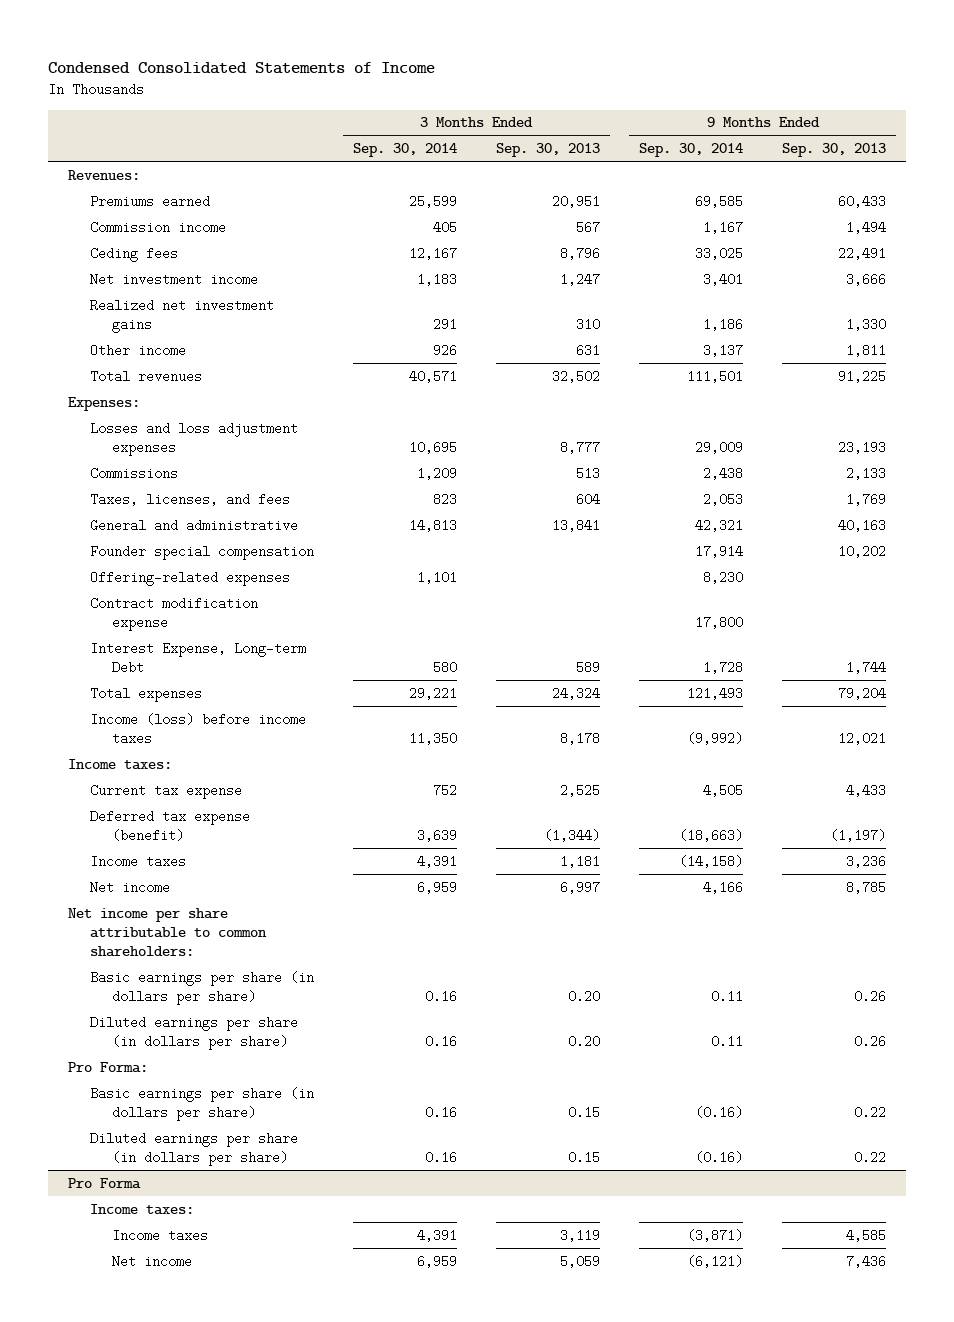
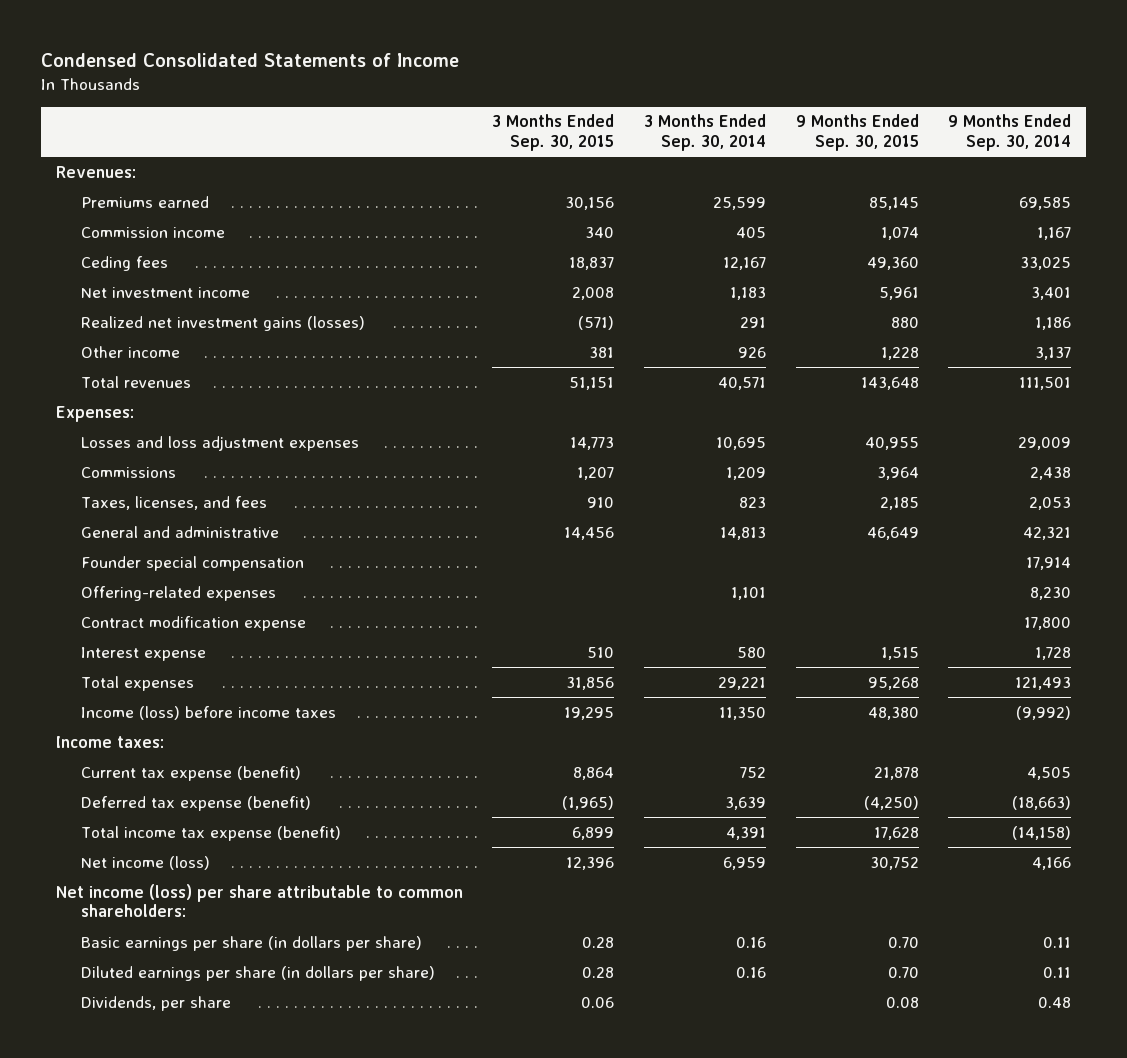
- | 3 Months Ended Sep. 30, 2014 | 3 Months Ended Sep. 30, 2013 | 9 Months Ended Sep. 30, 2014 | 9 Months Ended Sep. 30, 2013
+ | 3 Months Ended Sep. 30, 2015 | 3 Months Ended Sep. 30, 2014 | 9 Months Ended Sep. 30, 2015 | 9 Months Ended Sep. 30, 2014
- Realized net investment gains | 291 | 310 | 1,186 | 1,330
+ Realized net investment gains (losses) | (571) | 291 | 880 | 1,186
- Interest Expense, Long-term Debt | 580 | 589 | 1,728 | 1,744
+ Interest expense | 510 | 580 | 1,515 | 1,728
- Current tax expense | 752 | 2,525 | 4,505 | 4,433
+ Current tax expense (benefit) | 8,864 | 752 | 21,878 | 4,505
- Income taxes | 4,391 | 1,181 | (14,158) | 3,236
- Net income | 6,959 | 6,997 | 4,166 | 8,785
- Net income per share attributable to common shareholders:
+ Total income tax expense (benefit) | 6,899 | 4,391 | 17,628 | (14,158)
+ Net income (loss) | 12,396 | 6,959 | 30,752 | 4,166
+ Net income (loss) per share attributable to common shareholders:
- Pro Forma:
- Basic earnings per share (in dollars per share) | 0.16 | 0.15 | (0.16) | 0.22
- Diluted earnings per share (in dollars per share) | 0.16 | 0.15 | (0.16) | 0.22
- Pro Forma
- Income taxes:
- Income taxes | 4,391 | 3,119 | (3,871) | 4,585
- Net income | 6,959 | 5,059 | (6,121) | 7,436
+ Dividends, per share | 0.06 | | 0.08 | 0.48

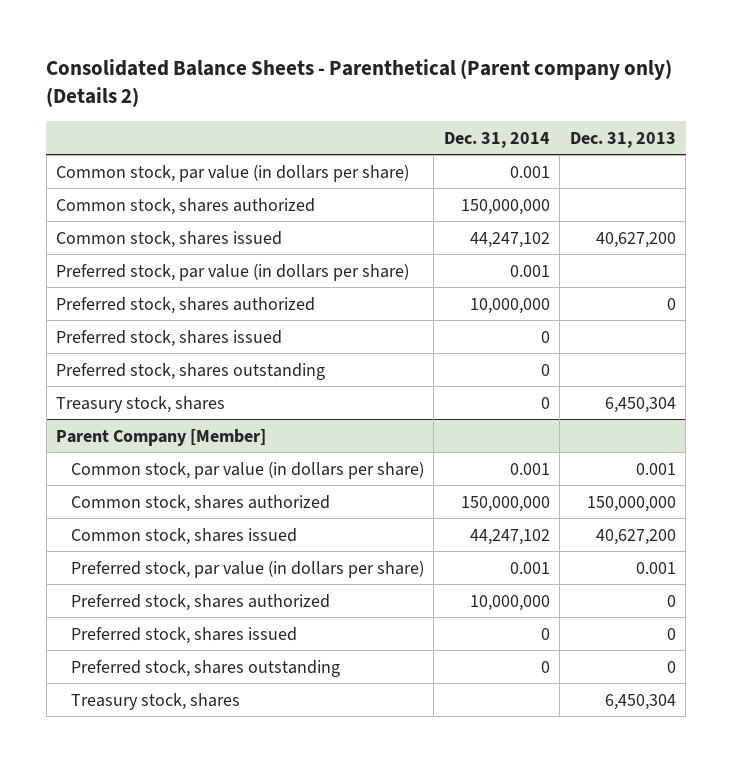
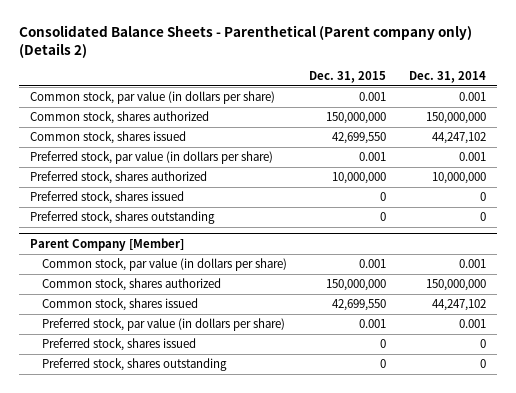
- | Dec. 31, 2014 | Dec. 31, 2013
+ | Dec. 31, 2015 | Dec. 31, 2014
- Treasury stock, shares | 0 | 6,450,304
@ Parent Company [Member]
- Preferred stock, shares authorized | 10,000,000 | 0
- Treasury stock, shares | | 6,450,304

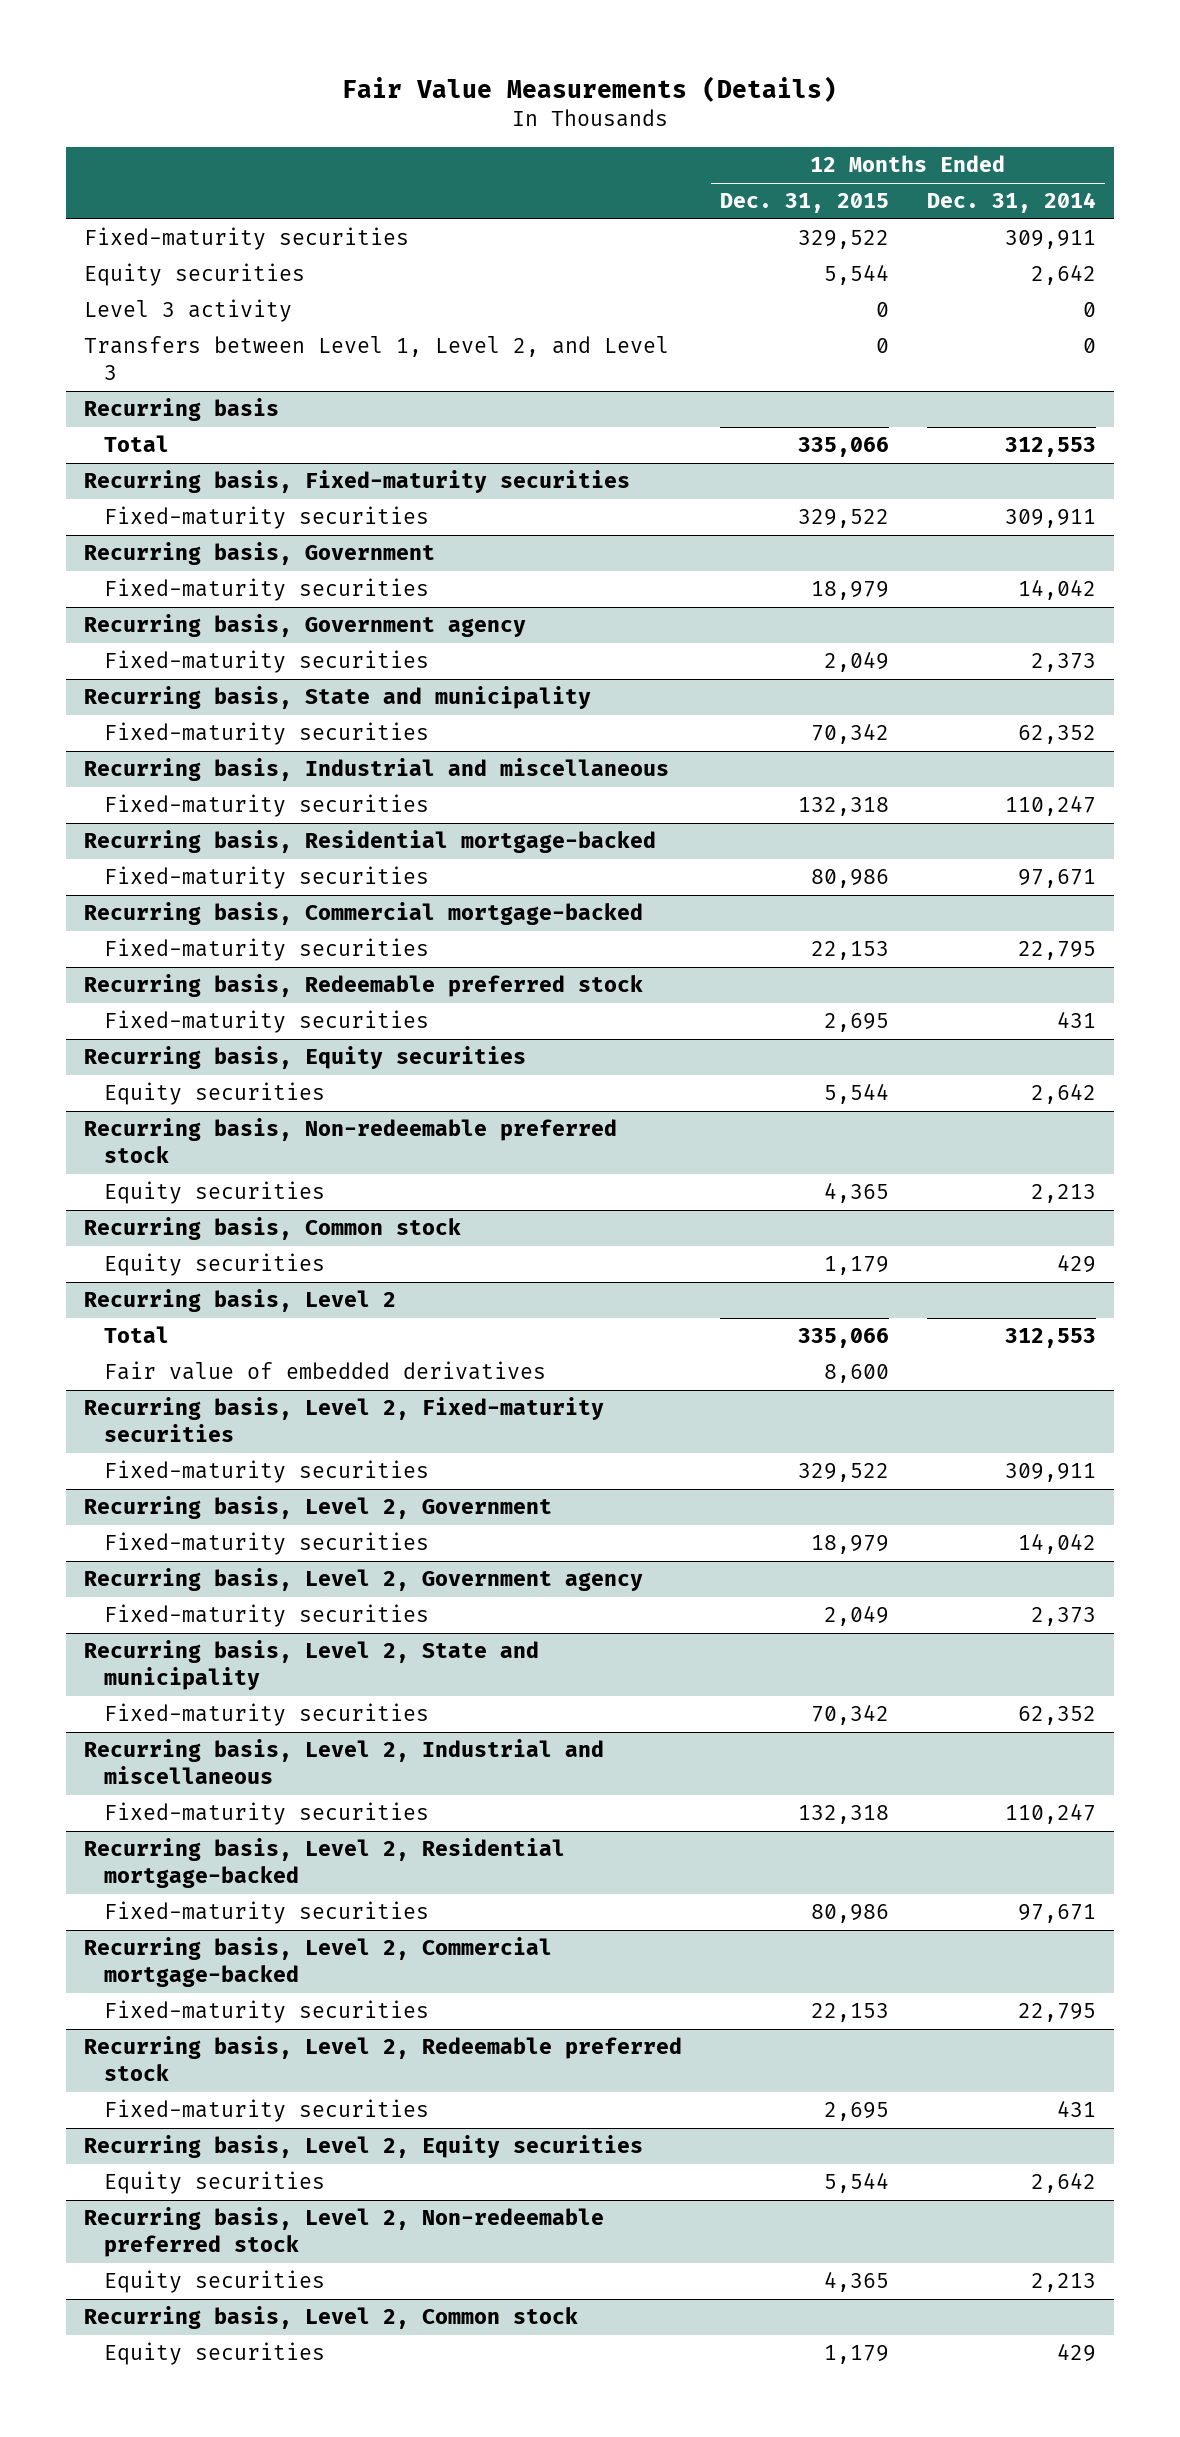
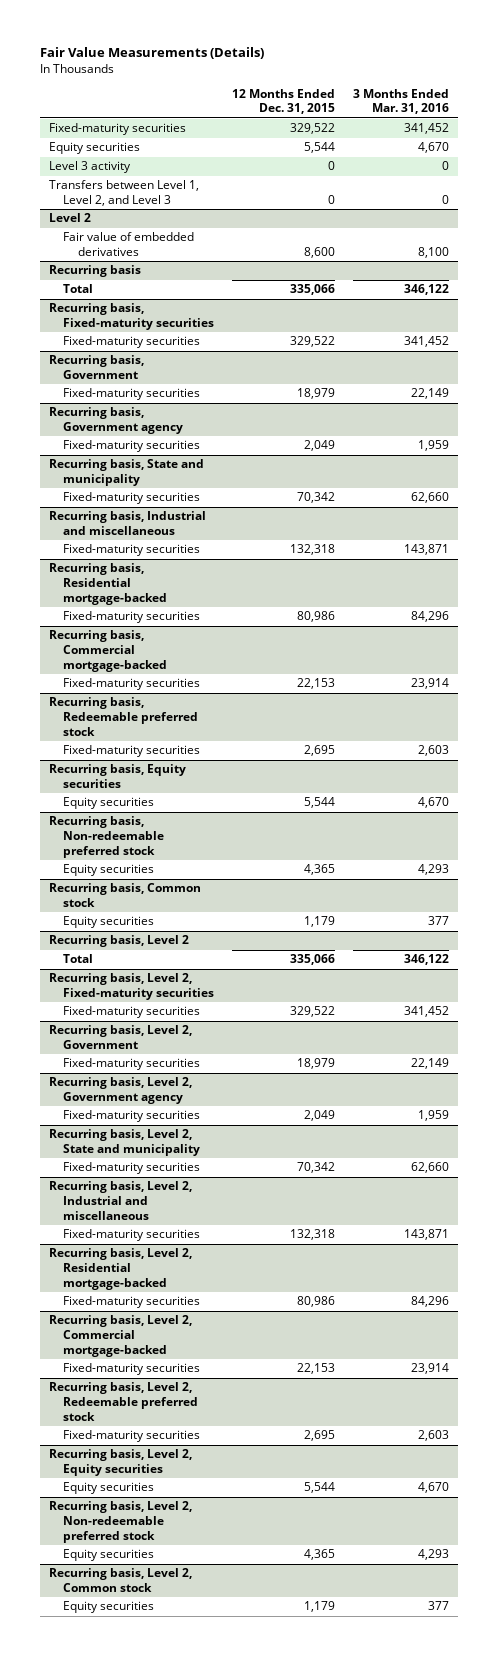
- | 12 Months Ended Dec. 31, 2015 | 12 Months Ended Dec. 31, 2014
+ | 12 Months Ended Dec. 31, 2015 | 3 Months Ended Mar. 31, 2016
+ Level 2
+ Fair value of embedded derivatives | 8,600 | 8,100
@ Recurring basis, Level 2
- Fair value of embedded derivatives | 8,600 |

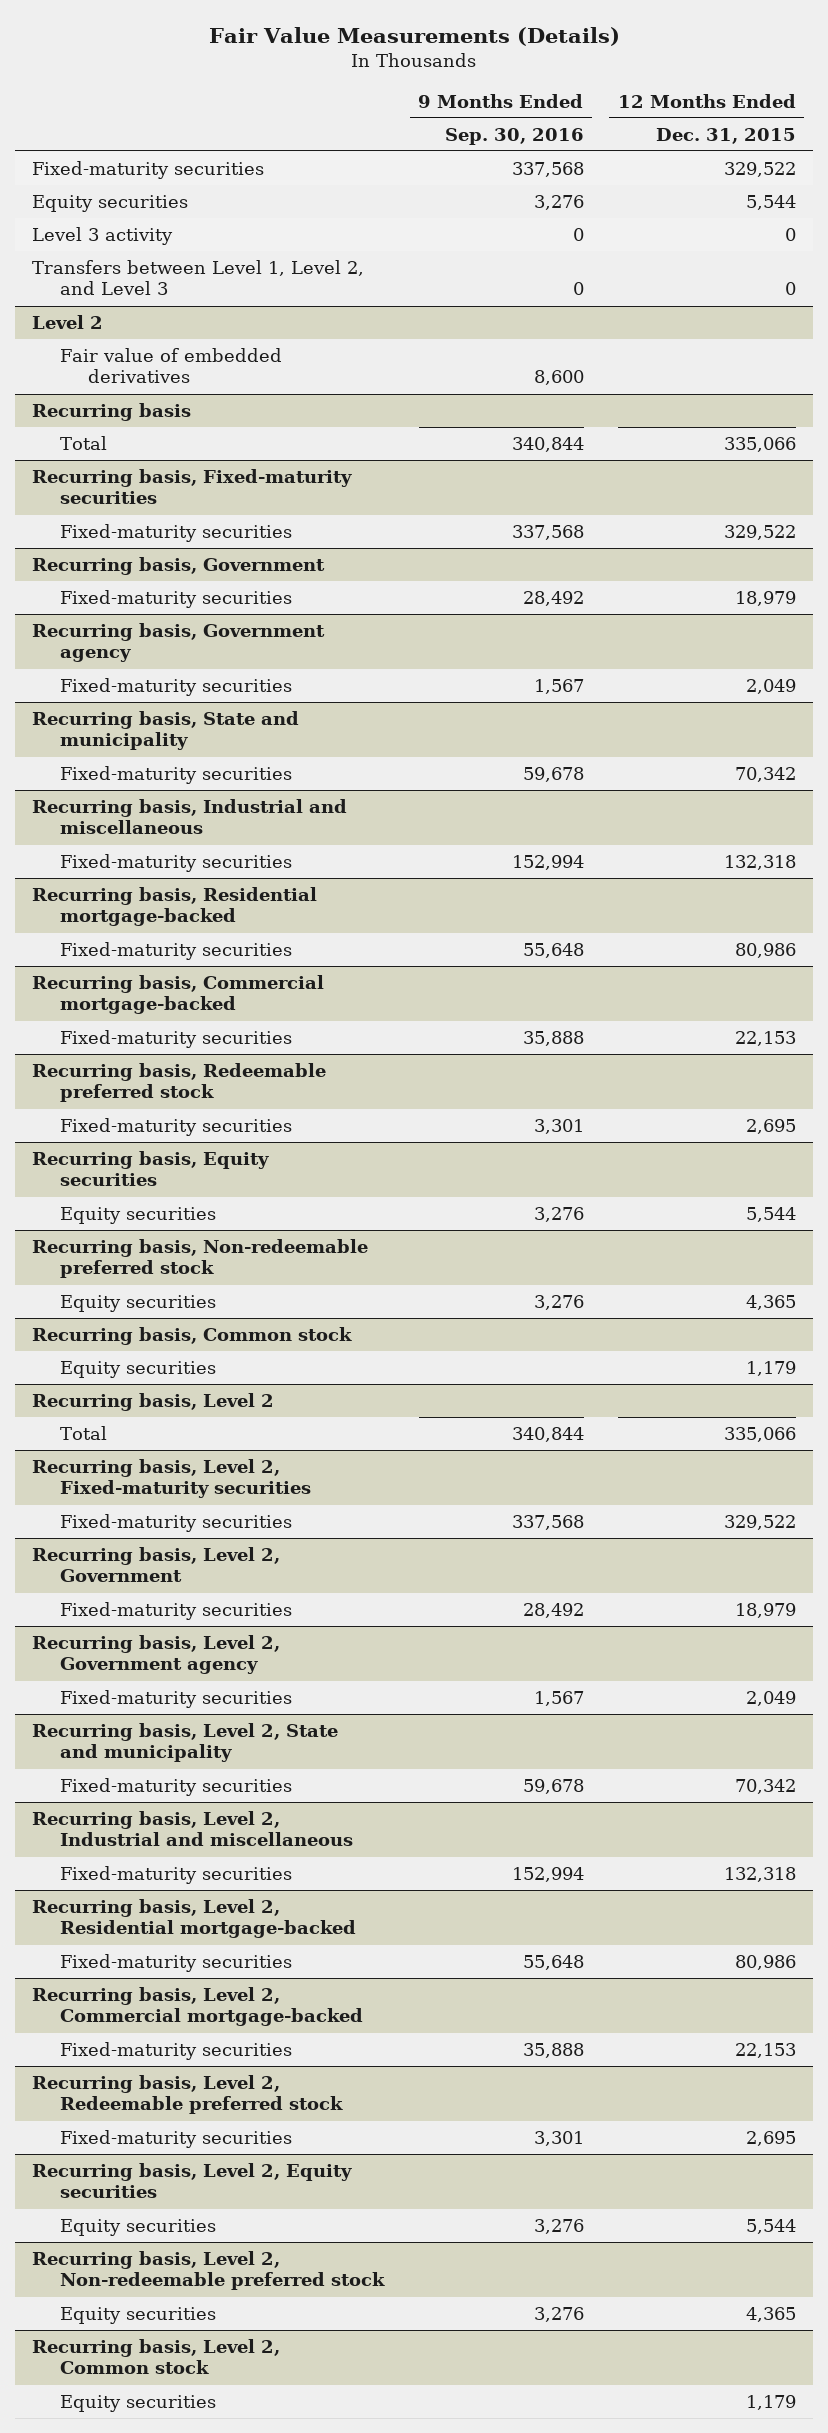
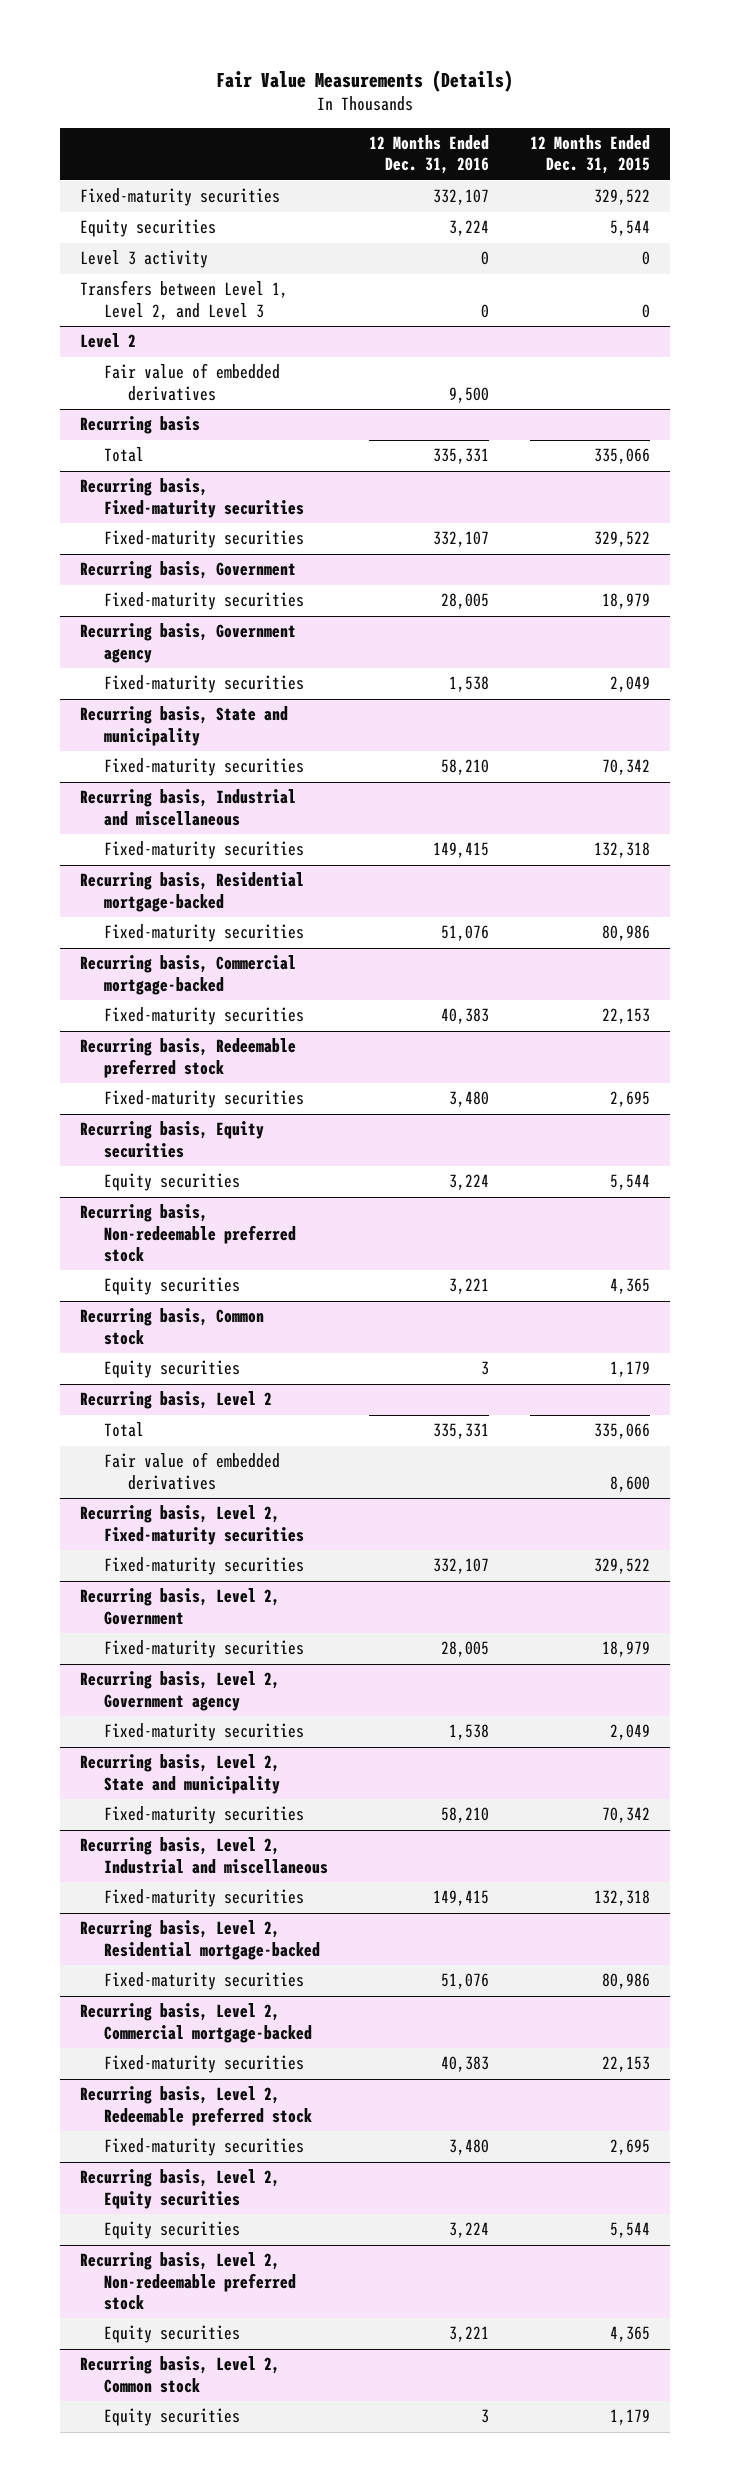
- | 9 Months Ended Sep. 30, 2016 | 12 Months Ended Dec. 31, 2015
+ | 12 Months Ended Dec. 31, 2016 | 12 Months Ended Dec. 31, 2015
@ Recurring basis, Level 2
+ Fair value of embedded derivatives | | 8,600

